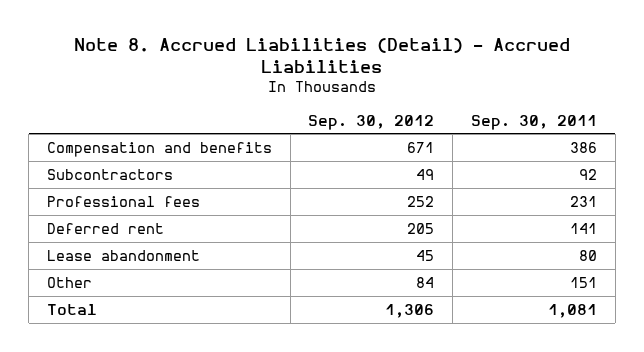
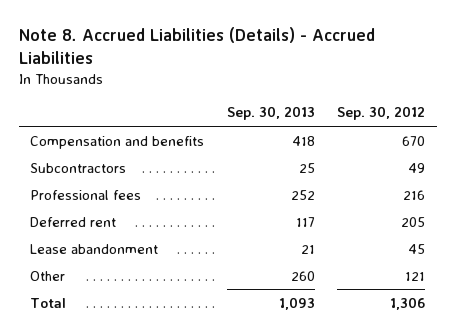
- Note 8. Accrued Liabilities (Detail) - Accrued Liabilities
+ Note 8. Accrued Liabilities (Details) - Accrued Liabilities
- | Sep. 30, 2012 | Sep. 30, 2011
+ | Sep. 30, 2013 | Sep. 30, 2012
- Compensation and benefits | 671 | 386
+ Compensation and benefits | 418 | 670
- Professional fees | 252 | 231
+ Professional fees | 252 | 216
- Other | 84 | 151
+ Other | 260 | 121

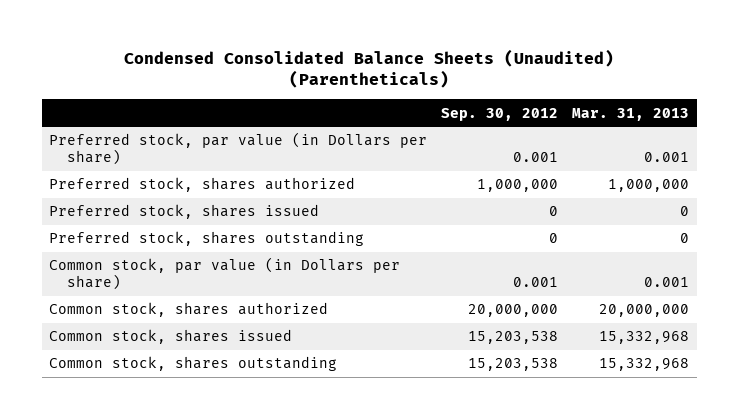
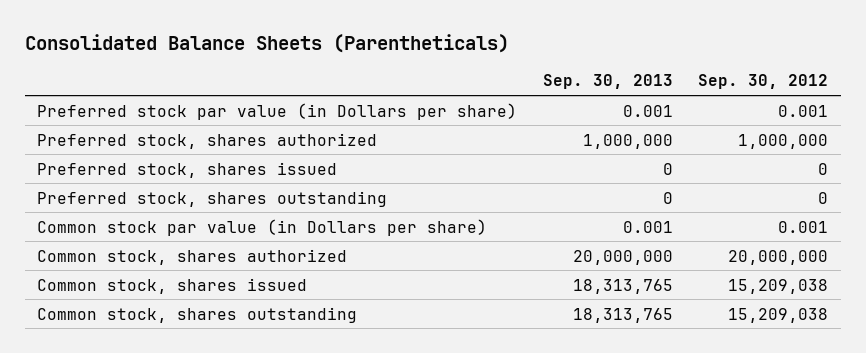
- Condensed Consolidated Balance Sheets (Unaudited) (Parentheticals)
+ Consolidated Balance Sheets (Parentheticals)
- | Sep. 30, 2012 | Mar. 31, 2013
+ | Sep. 30, 2013 | Sep. 30, 2012
- Preferred stock, par value (in Dollars per share) | 0.001 | 0.001
+ Preferred stock par value (in Dollars per share) | 0.001 | 0.001
- Common stock, par value (in Dollars per share) | 0.001 | 0.001
+ Common stock par value (in Dollars per share) | 0.001 | 0.001
- Common stock, shares issued | 15,203,538 | 15,332,968
- Common stock, shares outstanding | 15,203,538 | 15,332,968
+ Common stock, shares issued | 18,313,765 | 15,209,038
+ Common stock, shares outstanding | 18,313,765 | 15,209,038

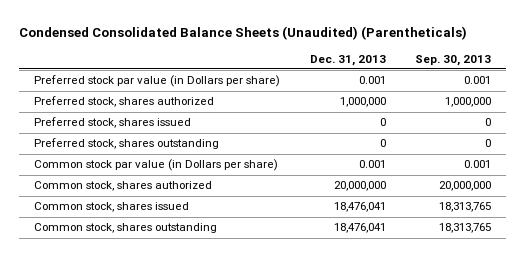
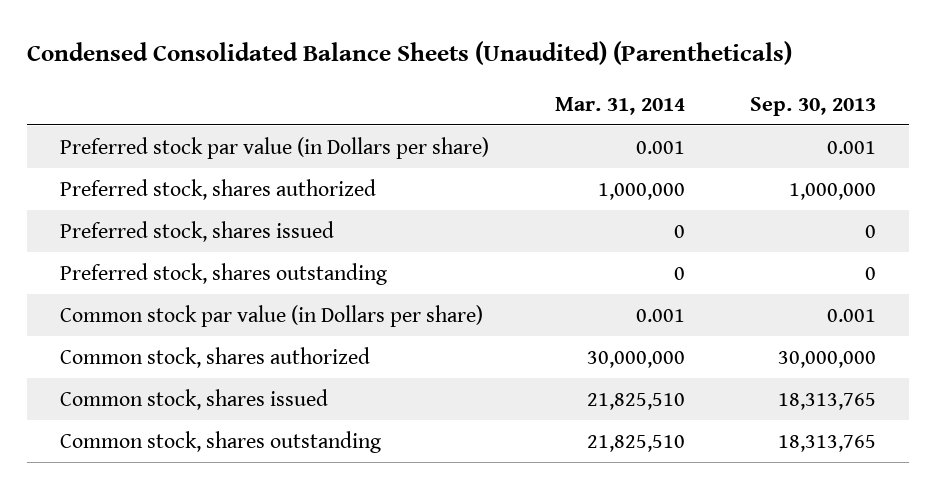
- | Dec. 31, 2013 | Sep. 30, 2013
+ | Mar. 31, 2014 | Sep. 30, 2013
- Common stock, shares authorized | 20,000,000 | 20,000,000
+ Common stock, shares authorized | 30,000,000 | 30,000,000

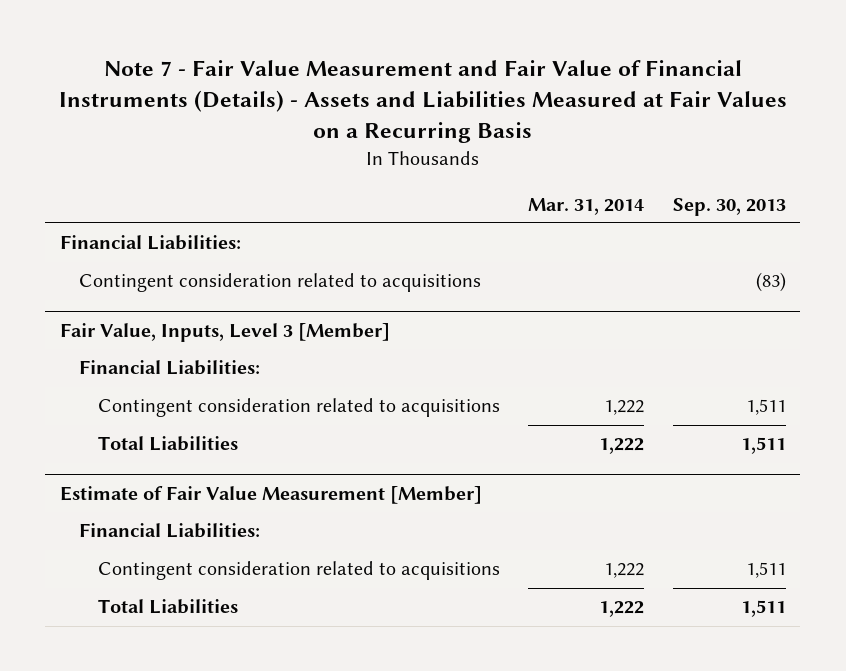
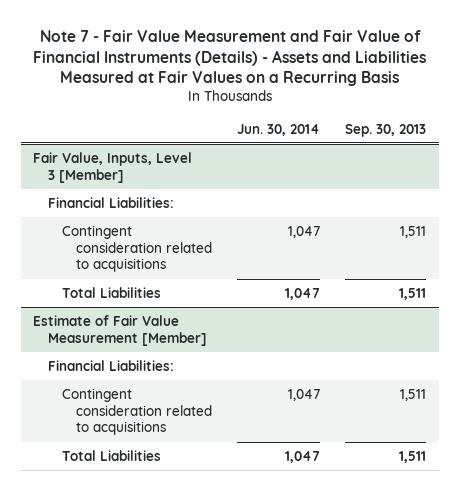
- | Mar. 31, 2014 | Sep. 30, 2013
+ | Jun. 30, 2014 | Sep. 30, 2013
- Financial Liabilities:
- Contingent consideration related to acquisitions | | (83)

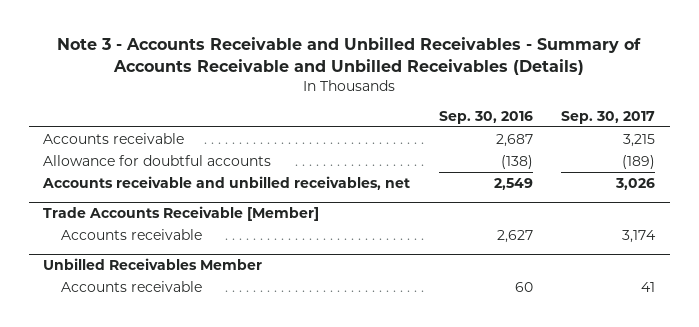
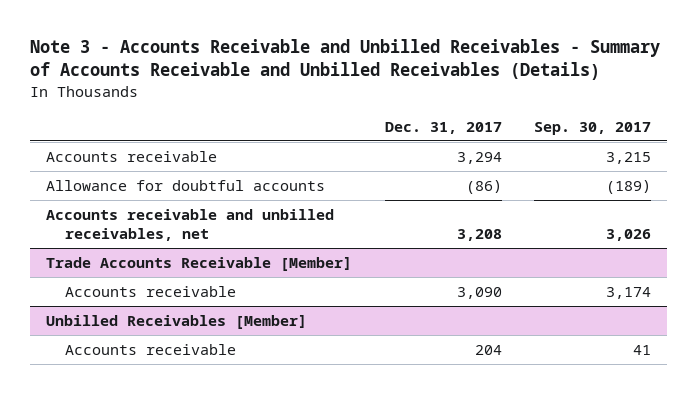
- | Sep. 30, 2016 | Sep. 30, 2017
+ | Dec. 31, 2017 | Sep. 30, 2017
- Unbilled Receivables Member
+ Unbilled Receivables [Member]

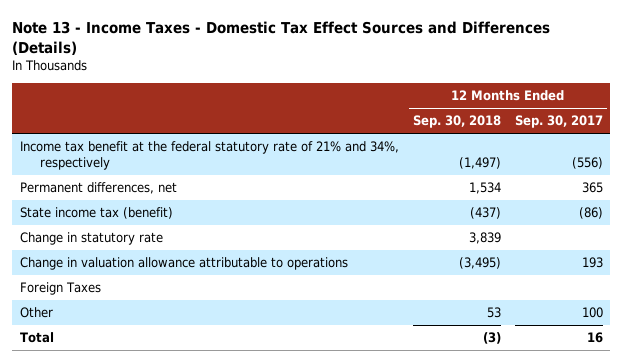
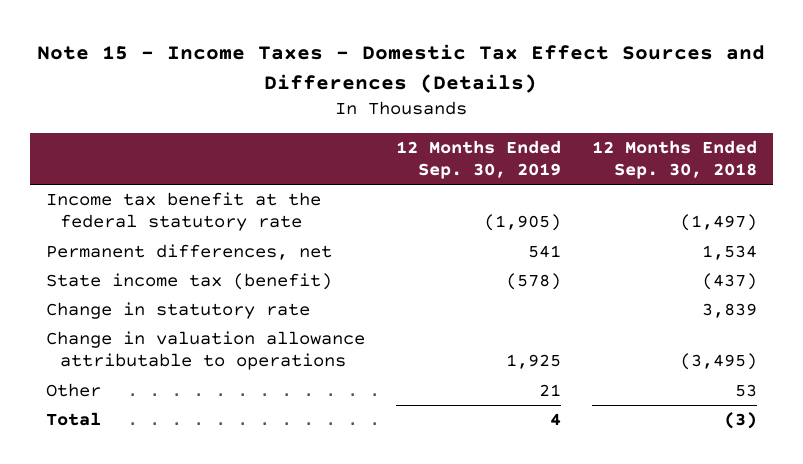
- Note 13 - Income Taxes - Domestic Tax Effect Sources and Differences (Details)
+ Note 15 - Income Taxes - Domestic Tax Effect Sources and Differences (Details)
- | 12 Months Ended Sep. 30, 2018 | 12 Months Ended Sep. 30, 2017
+ | 12 Months Ended Sep. 30, 2019 | 12 Months Ended Sep. 30, 2018
- Income tax benefit at the federal statutory rate of 21% and 34%, respectively | (1,497) | (556)
+ Income tax benefit at the federal statutory rate | (1,905) | (1,497)
- Foreign Taxes

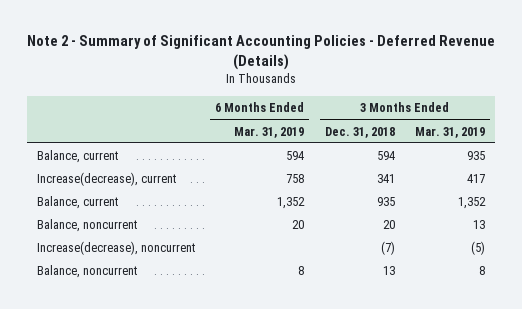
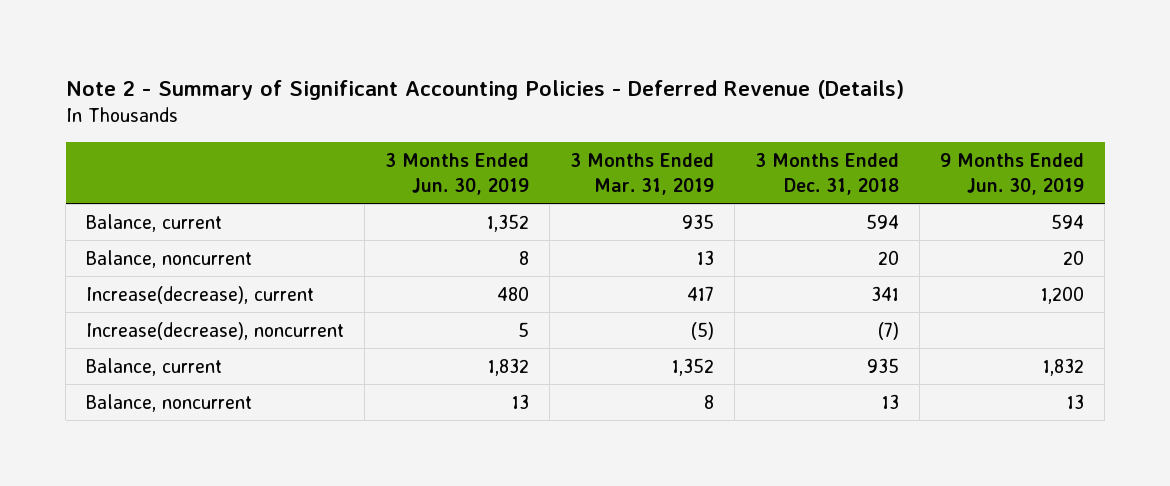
- | 6 Months Ended Mar. 31, 2019 | 3 Months Ended Dec. 31, 2018 | 3 Months Ended Mar. 31, 2019
+ | 3 Months Ended Jun. 30, 2019 | 3 Months Ended Mar. 31, 2019 | 3 Months Ended Dec. 31, 2018 | 9 Months Ended Jun. 30, 2019
moved down: Increase(decrease), current | 480 | 417 | 341 | 1,200
moved down: Balance, current | 1,832 | 1,352 | 935 | 1,832

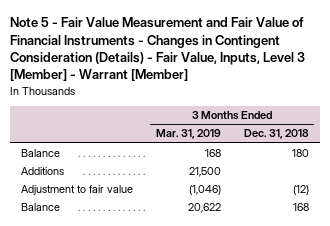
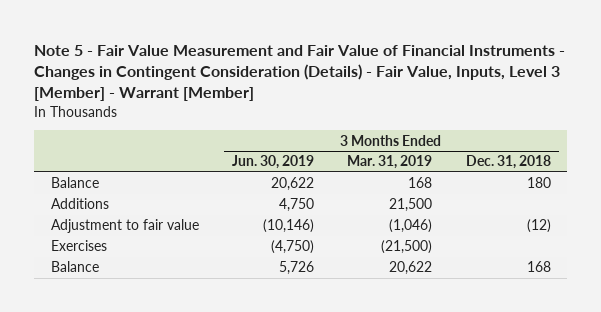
- | 3 Months Ended Mar. 31, 2019 | 3 Months Ended Dec. 31, 2018
+ | 3 Months Ended Jun. 30, 2019 | 3 Months Ended Mar. 31, 2019 | 3 Months Ended Dec. 31, 2018
+ Exercises | (4,750) | (21,500) |

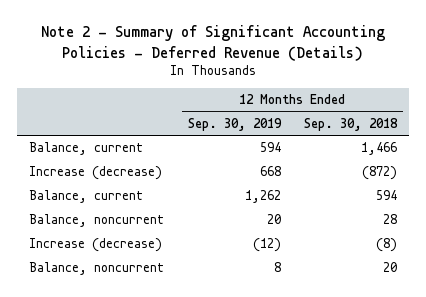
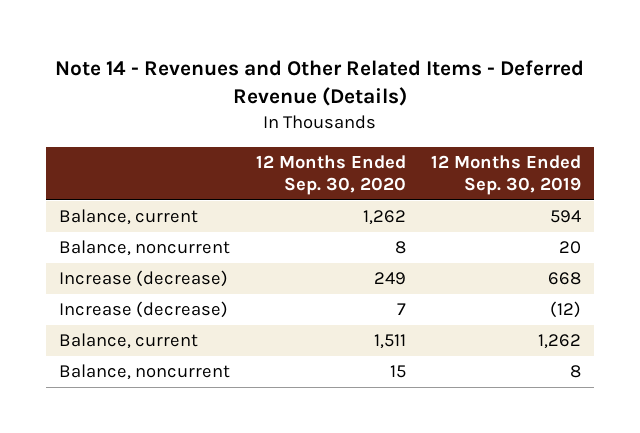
- Note 2 - Summary of Significant Accounting Policies - Deferred Revenue (Details)
+ Note 14 - Revenues and Other Related Items - Deferred Revenue (Details)
- | 12 Months Ended Sep. 30, 2019 | 12 Months Ended Sep. 30, 2018
+ | 12 Months Ended Sep. 30, 2020 | 12 Months Ended Sep. 30, 2019
moved down: Increase (decrease) | 249 | 668
moved down: Balance, current | 1,511 | 1,262

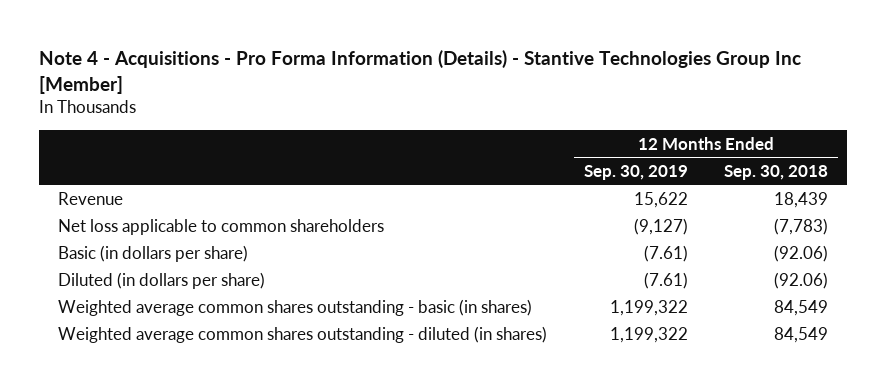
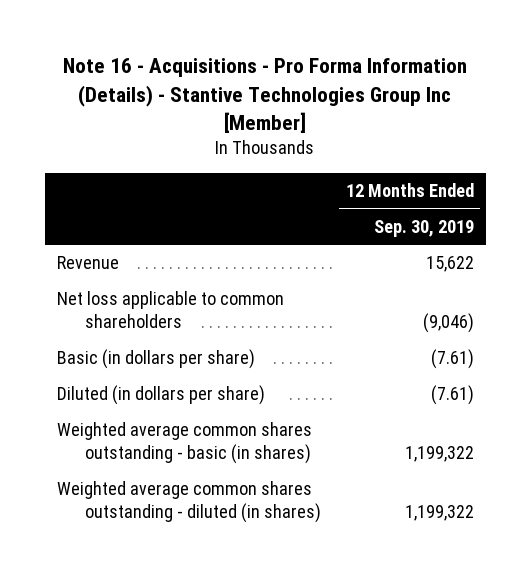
- Note 4 - Acquisitions - Pro Forma Information (Details) - Stantive Technologies Group Inc [Member]
+ Note 16 - Acquisitions - Pro Forma Information (Details) - Stantive Technologies Group Inc [Member]
- | 12 Months Ended Sep. 30, 2019 | 12 Months Ended Sep. 30, 2018
+ | 12 Months Ended Sep. 30, 2019
- Net loss applicable to common shareholders | (9,127) | (7,783)
+ Net loss applicable to common shareholders | (9,046)

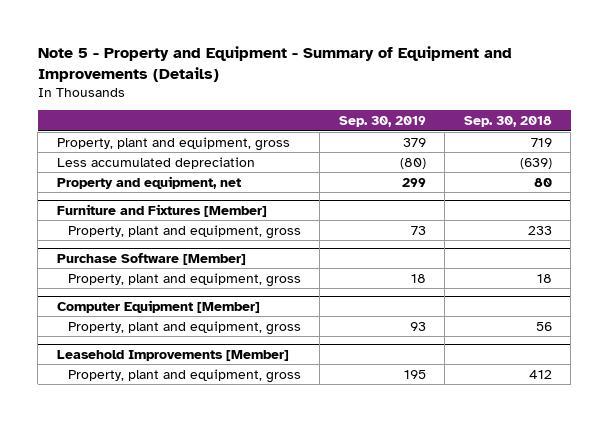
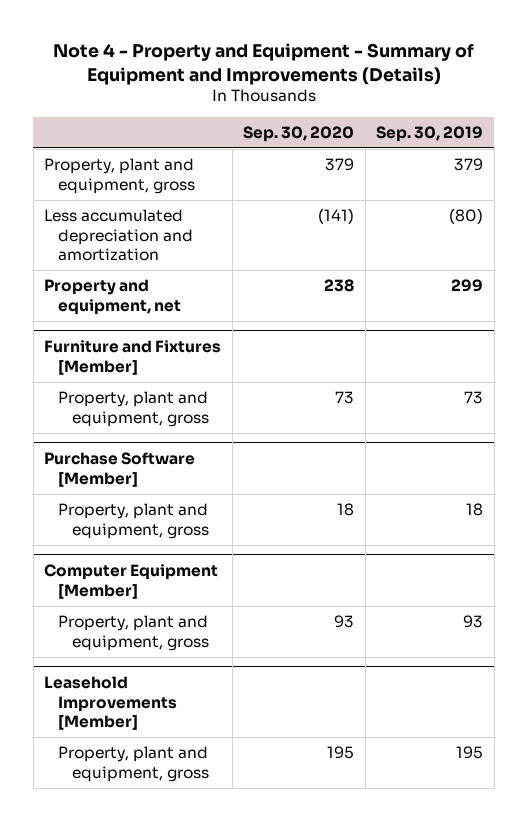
- Note 5 - Property and Equipment - Summary of Equipment and Improvements (Details)
+ Note 4 - Property and Equipment - Summary of Equipment and Improvements (Details)
- | Sep. 30, 2019 | Sep. 30, 2018
+ | Sep. 30, 2020 | Sep. 30, 2019
- Less accumulated depreciation | (80) | (639)
+ Less accumulated depreciation and amortization | (141) | (80)

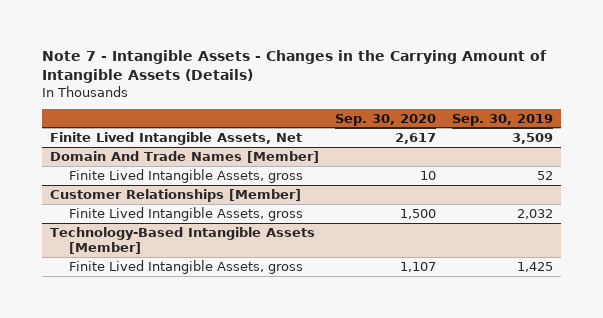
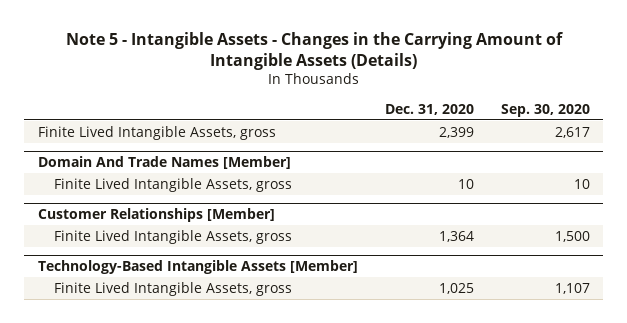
- Note 7 - Intangible Assets - Changes in the Carrying Amount of Intangible Assets (Details)
+ Note 5 - Intangible Assets - Changes in the Carrying Amount of Intangible Assets (Details)
- | Sep. 30, 2020 | Sep. 30, 2019
+ | Dec. 31, 2020 | Sep. 30, 2020
- Finite Lived Intangible Assets, Net | 2,617 | 3,509
+ Finite Lived Intangible Assets, gross | 2,399 | 2,617

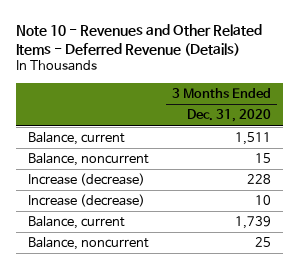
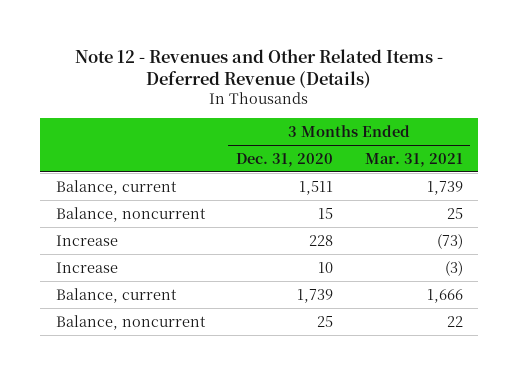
- Note 10 - Revenues and Other Related Items - Deferred Revenue (Details)
+ Note 12 - Revenues and Other Related Items - Deferred Revenue (Details)
- | 3 Months Ended Dec. 31, 2020
+ | 3 Months Ended Dec. 31, 2020 | 3 Months Ended Mar. 31, 2021
- Increase (decrease) | 228
- Increase (decrease) | 10
+ Increase | 228 | (73)
+ Increase | 10 | (3)

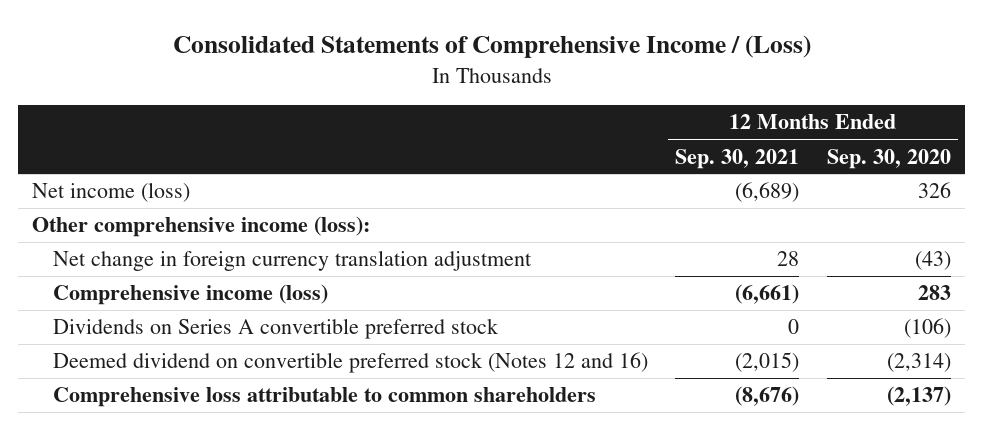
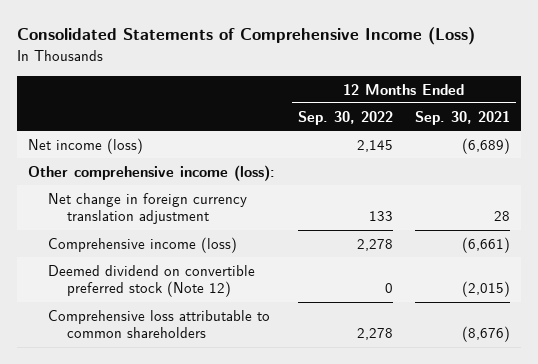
- Consolidated Statements of Comprehensive Income / (Loss)
+ Consolidated Statements of Comprehensive Income (Loss)
- | 12 Months Ended Sep. 30, 2021 | 12 Months Ended Sep. 30, 2020
+ | 12 Months Ended Sep. 30, 2022 | 12 Months Ended Sep. 30, 2021
- Dividends on Series A convertible preferred stock | 0 | (106)
- Deemed dividend on convertible preferred stock (Notes 12 and 16) | (2,015) | (2,314)
+ Deemed dividend on convertible preferred stock (Note 12) | 0 | (2,015)

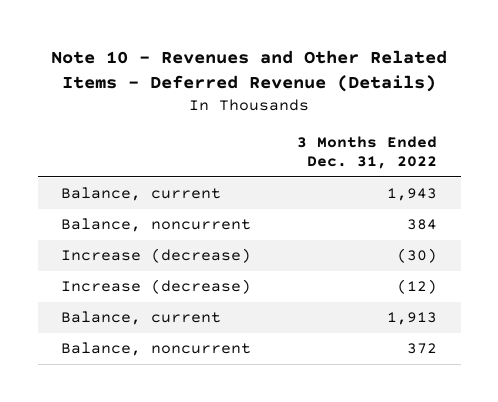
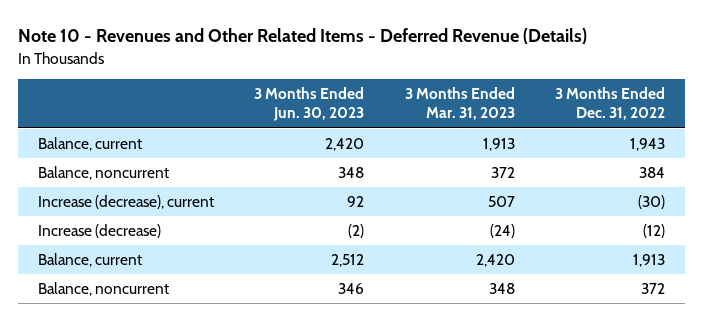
- | 3 Months Ended Dec. 31, 2022
+ | 3 Months Ended Jun. 30, 2023 | 3 Months Ended Mar. 31, 2023 | 3 Months Ended Dec. 31, 2022
- Increase (decrease) | (30)
+ Increase (decrease), current | 92 | 507 | (30)

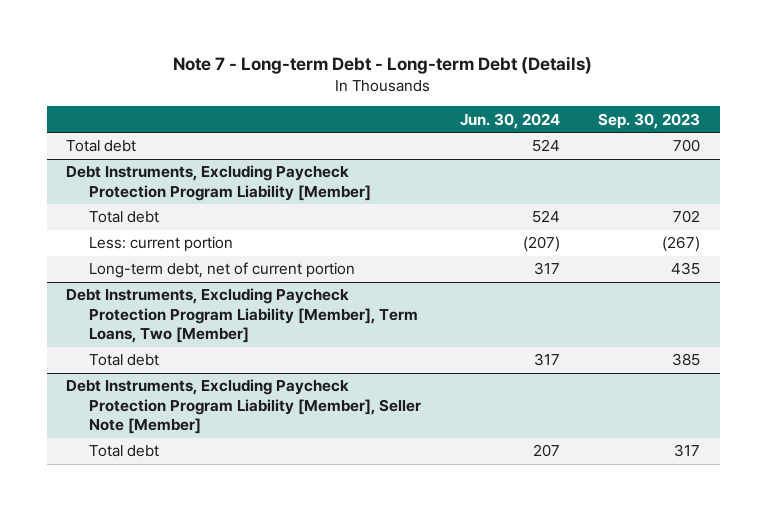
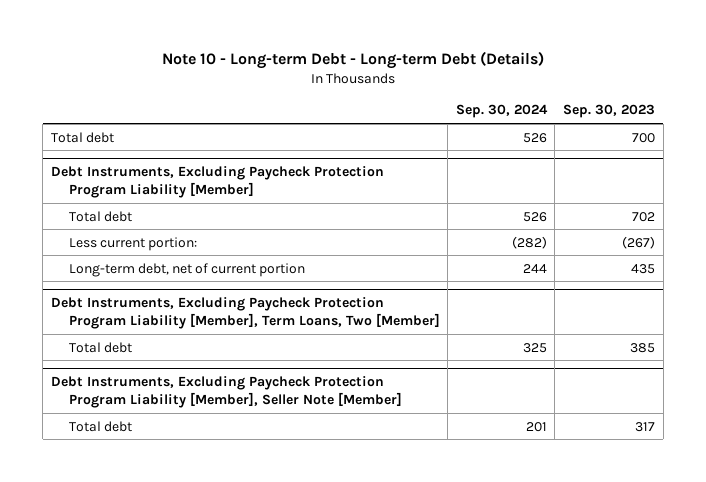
- Note 7 - Long-term Debt - Long-term Debt (Details)
+ Note 10 - Long-term Debt - Long-term Debt (Details)
- | Jun. 30, 2024 | Sep. 30, 2023
+ | Sep. 30, 2024 | Sep. 30, 2023
@ Debt Instruments, Excluding Paycheck Protection Program Liability [Member]
- Less: current portion | (207) | (267)
+ Less current portion: | (282) | (267)

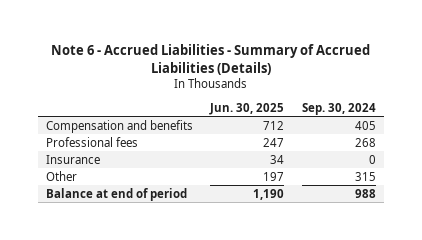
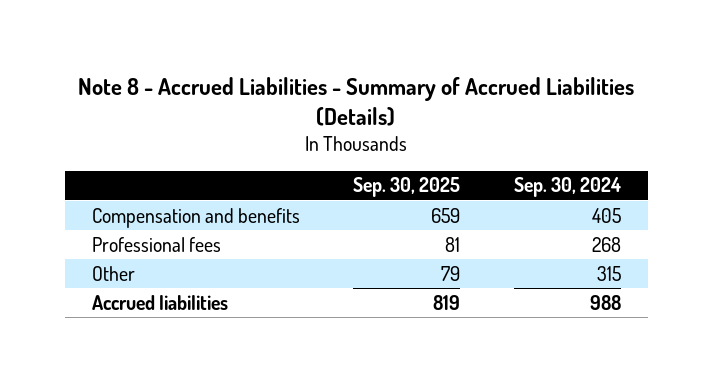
- Note 6 - Accrued Liabilities - Summary of Accrued Liabilities (Details)
+ Note 8 - Accrued Liabilities - Summary of Accrued Liabilities (Details)
- | Jun. 30, 2025 | Sep. 30, 2024
+ | Sep. 30, 2025 | Sep. 30, 2024
- Insurance | 34 | 0
- Balance at end of period | 1,190 | 988
+ Accrued liabilities | 819 | 988

